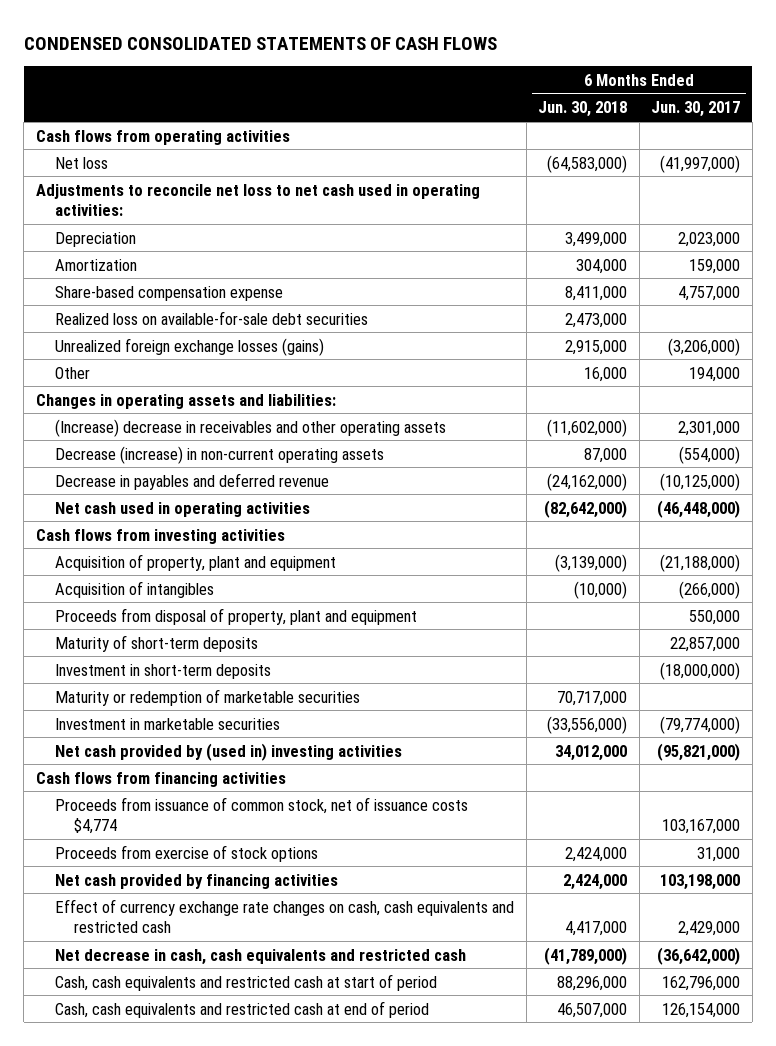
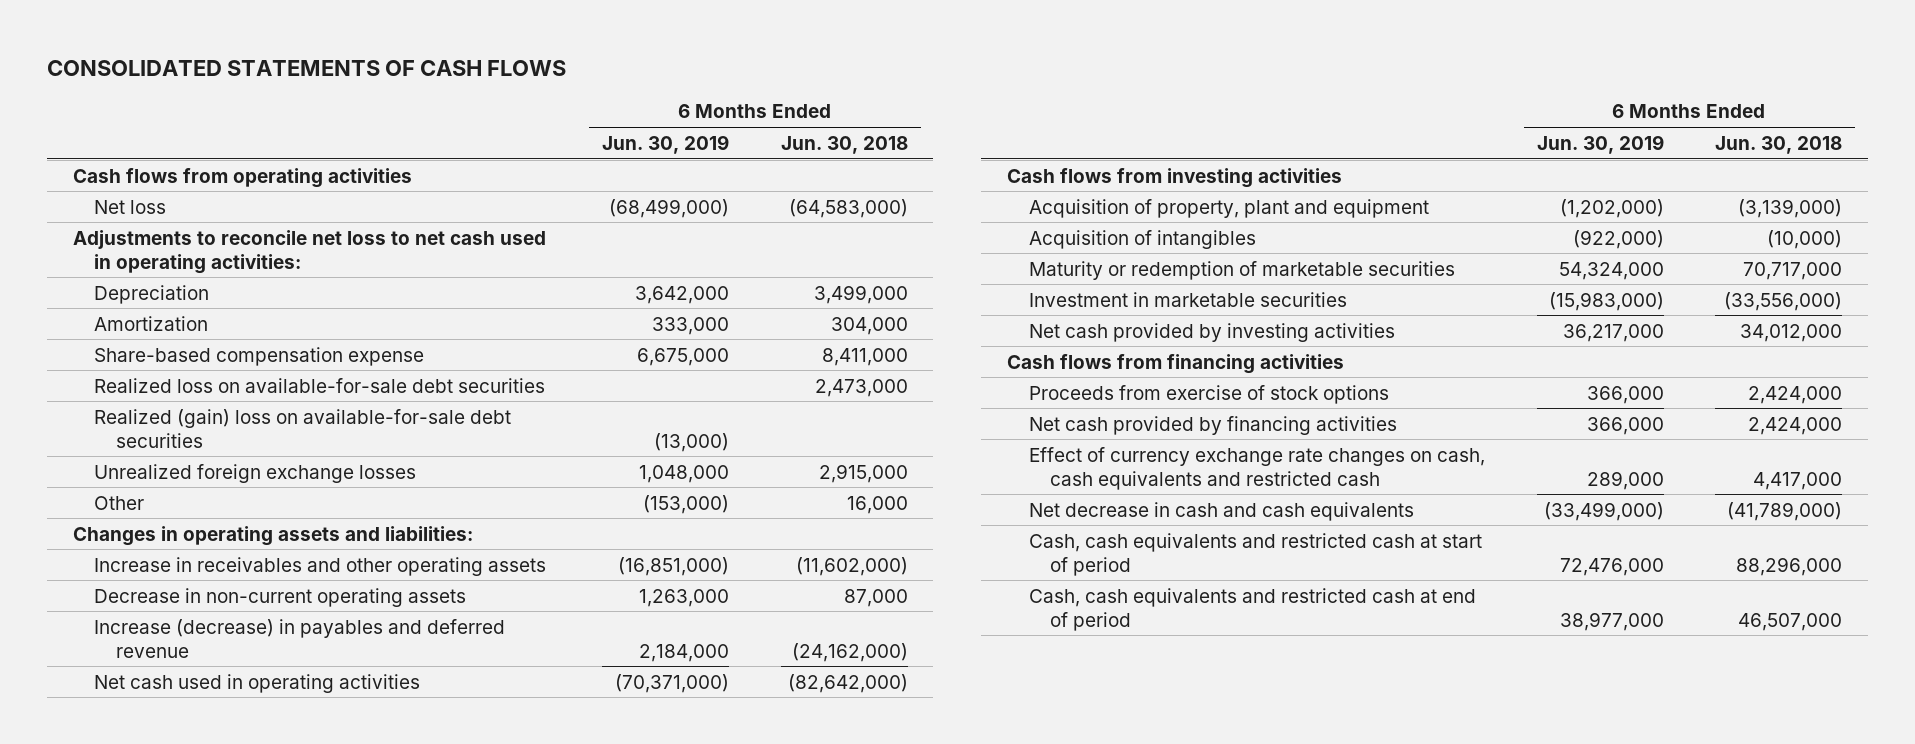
- CONDENSED CONSOLIDATED STATEMENTS OF CASH FLOWS
+ CONSOLIDATED STATEMENTS OF CASH FLOWS
- | 6 Months Ended Jun. 30, 2018 | 6 Months Ended Jun. 30, 2017
+ | 6 Months Ended Jun. 30, 2019 | 6 Months Ended Jun. 30, 2018
- Unrealized foreign exchange losses (gains) | 2,915,000 | (3,206,000)
+ Realized (gain) loss on available-for-sale debt securities | (13,000) |
+ Unrealized foreign exchange losses | 1,048,000 | 2,915,000
- (Increase) decrease in receivables and other operating assets | (11,602,000) | 2,301,000
- Decrease (increase) in non-current operating assets | 87,000 | (554,000)
- Decrease in payables and deferred revenue | (24,162,000) | (10,125,000)
+ Increase in receivables and other operating assets | (16,851,000) | (11,602,000)
+ Decrease in non-current operating assets | 1,263,000 | 87,000
+ Increase (decrease) in payables and deferred revenue | 2,184,000 | (24,162,000)
- Proceeds from disposal of property, plant and equipment | | 550,000
- Maturity of short-term deposits | | 22,857,000
- Investment in short-term deposits | | (18,000,000)
- Net cash provided by (used in) investing activities | 34,012,000 | (95,821,000)
+ Net cash provided by investing activities | 36,217,000 | 34,012,000
- Proceeds from issuance of common stock, net of issuance costs $4,774 | | 103,167,000
- Net decrease in cash, cash equivalents and restricted cash | (41,789,000) | (36,642,000)
+ Net decrease in cash and cash equivalents | (33,499,000) | (41,789,000)

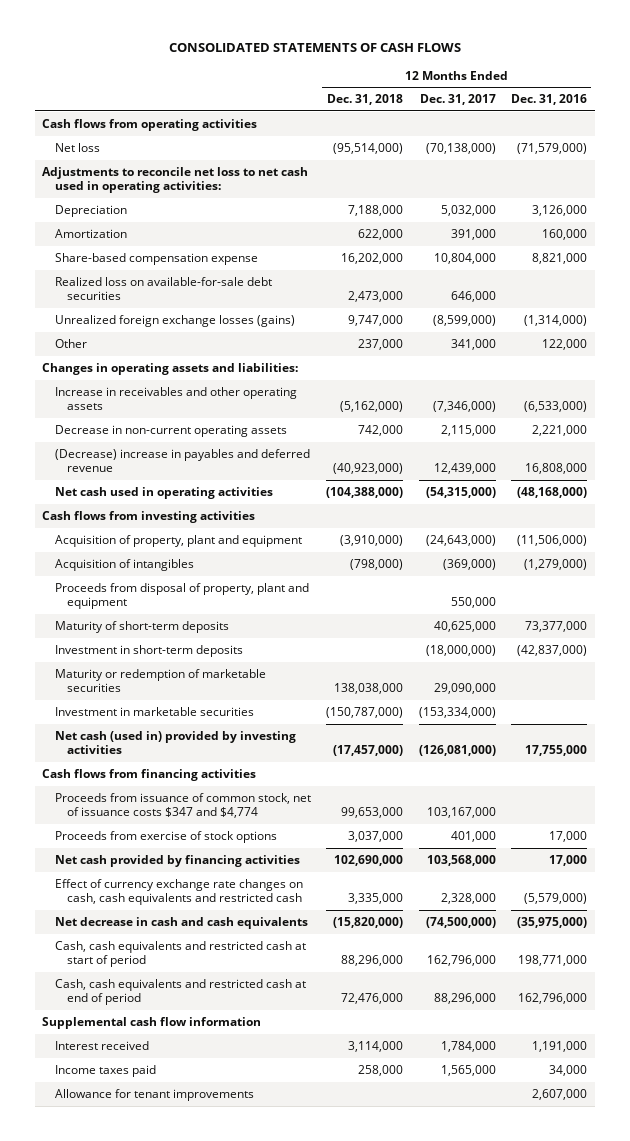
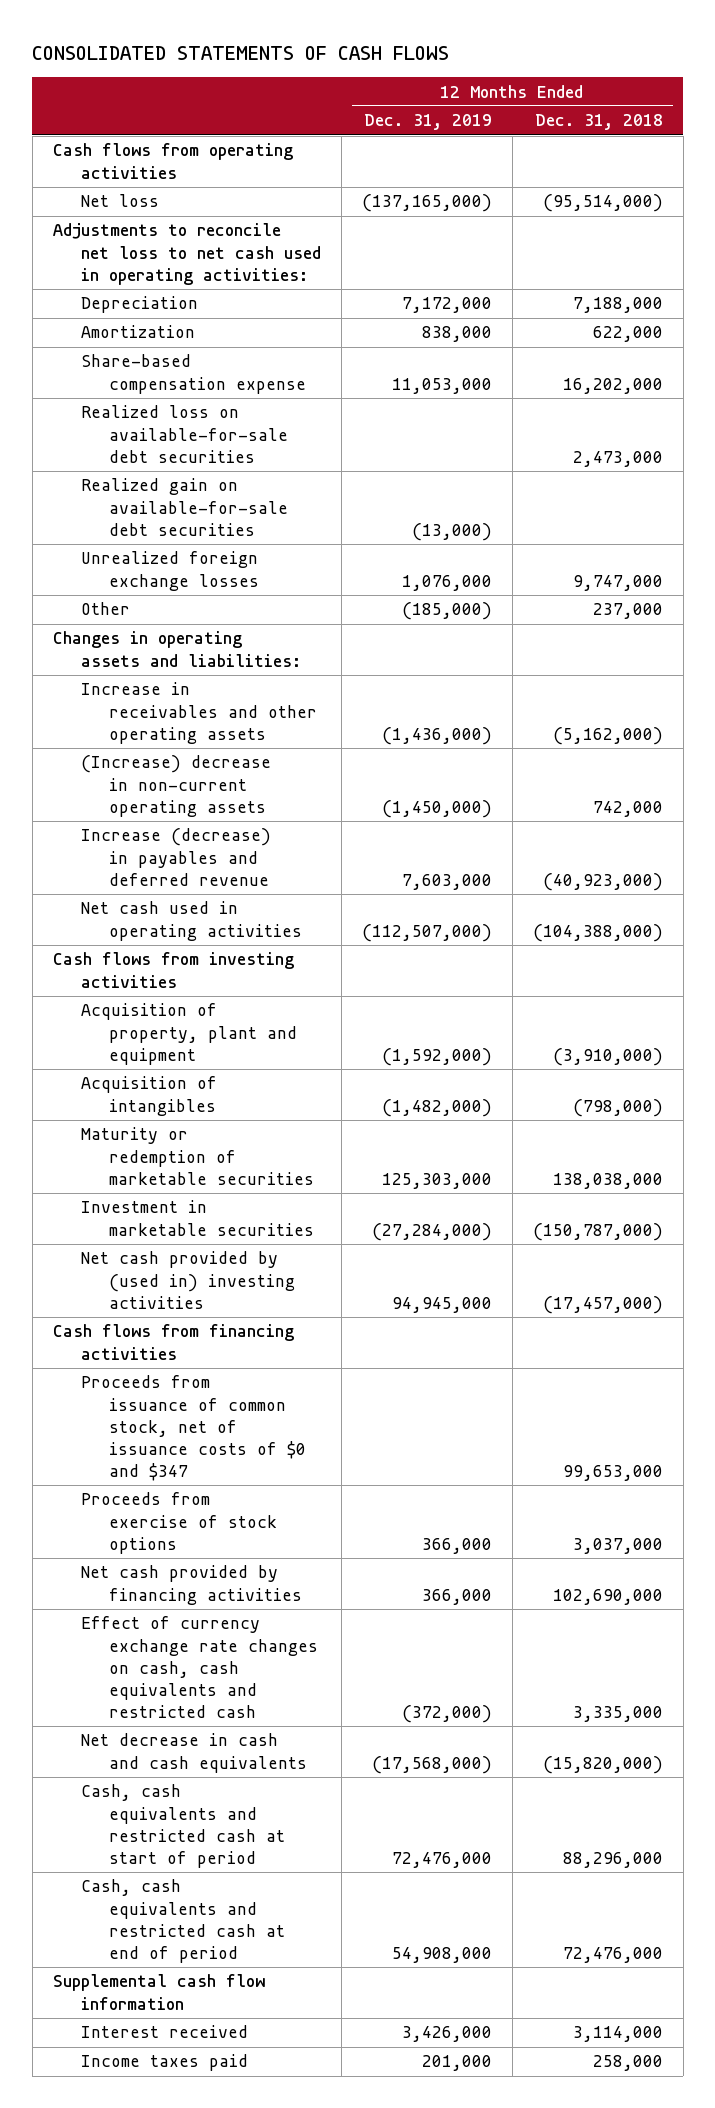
- | 12 Months Ended Dec. 31, 2018 | 12 Months Ended Dec. 31, 2017 | 12 Months Ended Dec. 31, 2016
+ | 12 Months Ended Dec. 31, 2019 | 12 Months Ended Dec. 31, 2018
- Unrealized foreign exchange losses (gains) | 9,747,000 | (8,599,000) | (1,314,000)
+ Realized gain on available-for-sale debt securities | (13,000) |
+ Unrealized foreign exchange losses | 1,076,000 | 9,747,000
- Decrease in non-current operating assets | 742,000 | 2,115,000 | 2,221,000
- (Decrease) increase in payables and deferred revenue | (40,923,000) | 12,439,000 | 16,808,000
+ (Increase) decrease in non-current operating assets | (1,450,000) | 742,000
+ Increase (decrease) in payables and deferred revenue | 7,603,000 | (40,923,000)
- Proceeds from disposal of property, plant and equipment | | 550,000 |
- Maturity of short-term deposits | | 40,625,000 | 73,377,000
- Investment in short-term deposits | | (18,000,000) | (42,837,000)
- Net cash (used in) provided by investing activities | (17,457,000) | (126,081,000) | 17,755,000
+ Net cash provided by (used in) investing activities | 94,945,000 | (17,457,000)
- Proceeds from issuance of common stock, net of issuance costs $347 and $4,774 | 99,653,000 | 103,167,000 |
+ Proceeds from issuance of common stock, net of issuance costs of $0 and $347 | | 99,653,000
- Allowance for tenant improvements | | | 2,607,000

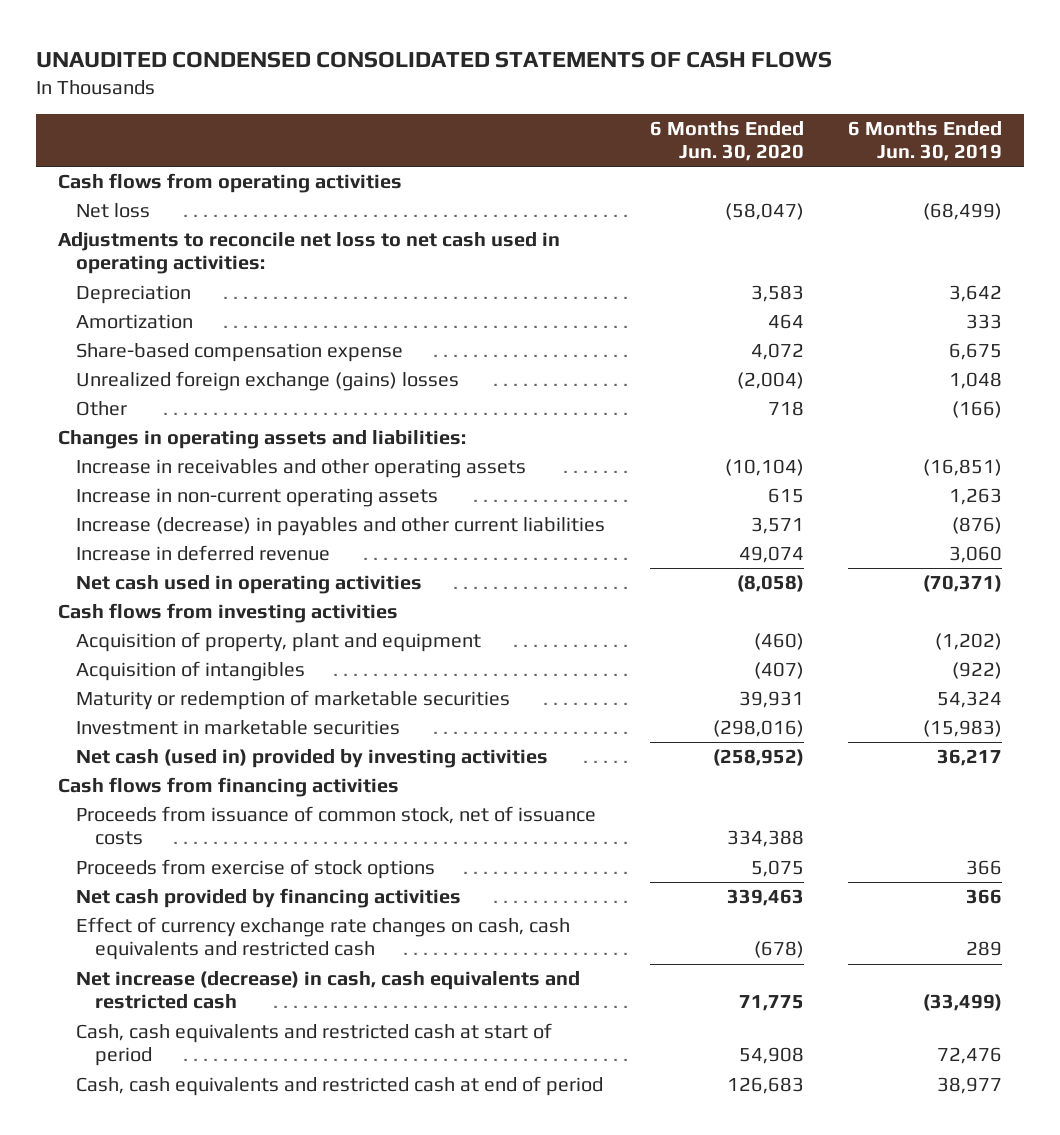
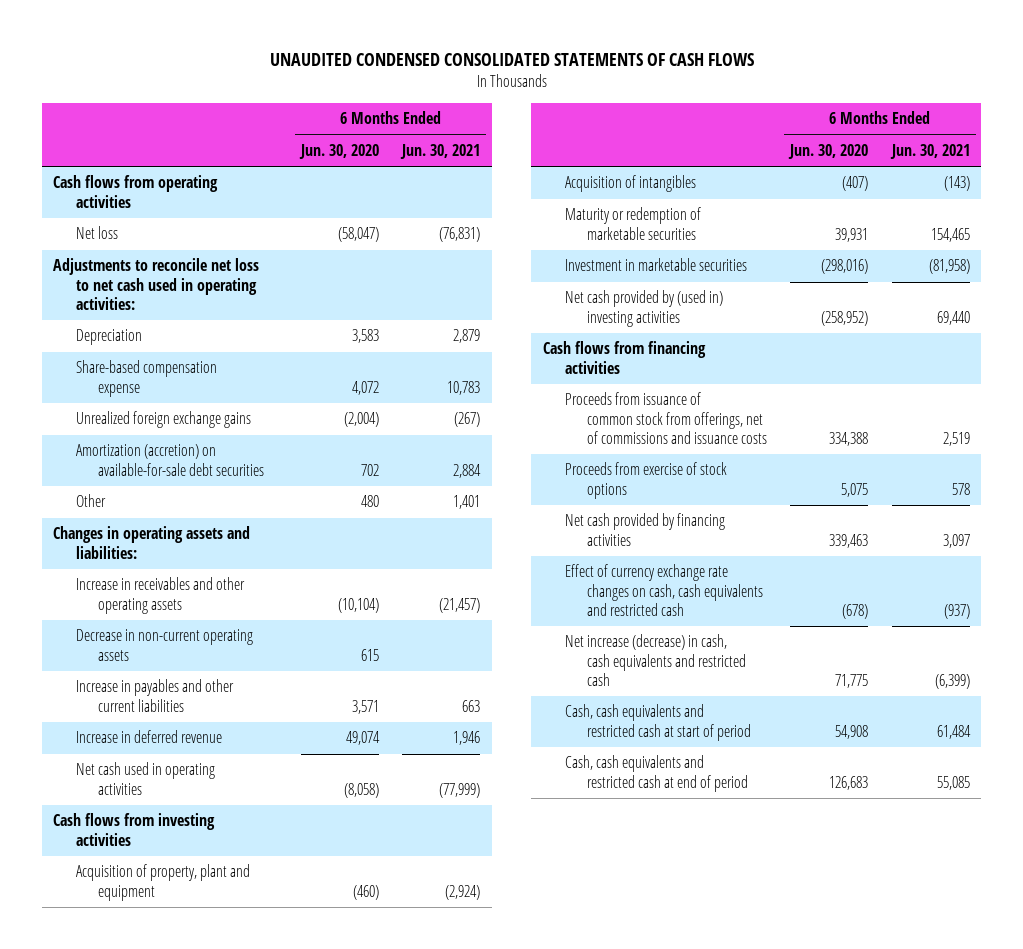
- | 6 Months Ended Jun. 30, 2020 | 6 Months Ended Jun. 30, 2019
+ | 6 Months Ended Jun. 30, 2020 | 6 Months Ended Jun. 30, 2021
- Amortization | 464 | 333
- Unrealized foreign exchange (gains) losses | (2,004) | 1,048
- Other | 718 | (166)
+ Unrealized foreign exchange gains | (2,004) | (267)
+ Amortization (accretion) on available-for-sale debt securities | 702 | 2,884
+ Other | 480 | 1,401
- Increase in non-current operating assets | 615 | 1,263
- Increase (decrease) in payables and other current liabilities | 3,571 | (876)
+ Decrease in non-current operating assets | 615 |
+ Increase in payables and other current liabilities | 3,571 | 663
- Net cash (used in) provided by investing activities | (258,952) | 36,217
+ Net cash provided by (used in) investing activities | (258,952) | 69,440
- Proceeds from issuance of common stock, net of issuance costs | 334,388 |
+ Proceeds from issuance of common stock from offerings, net of commissions and issuance costs | 334,388 | 2,519

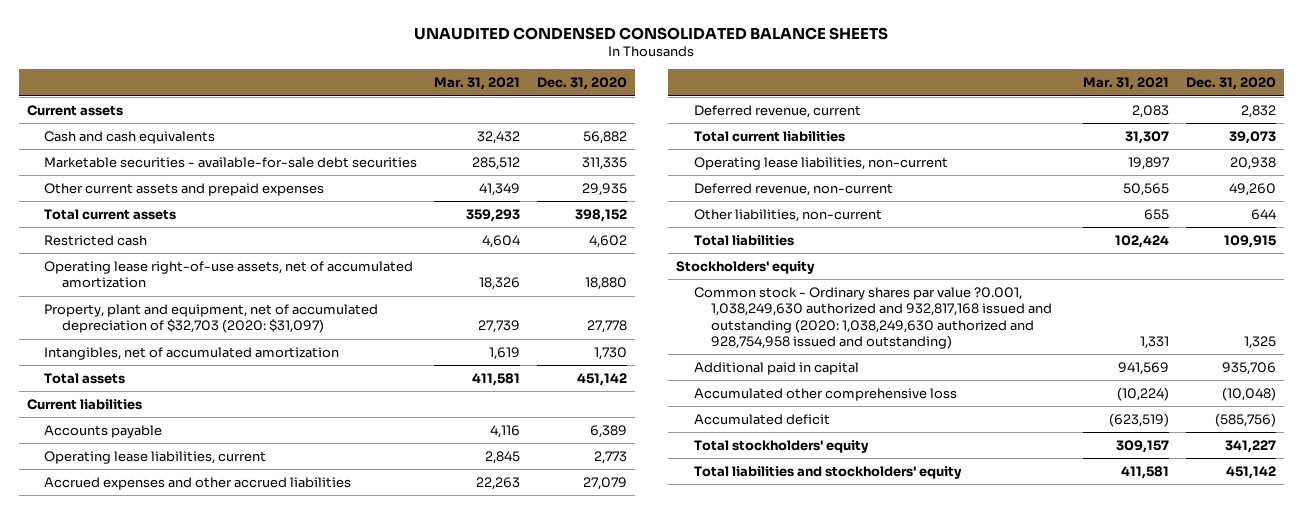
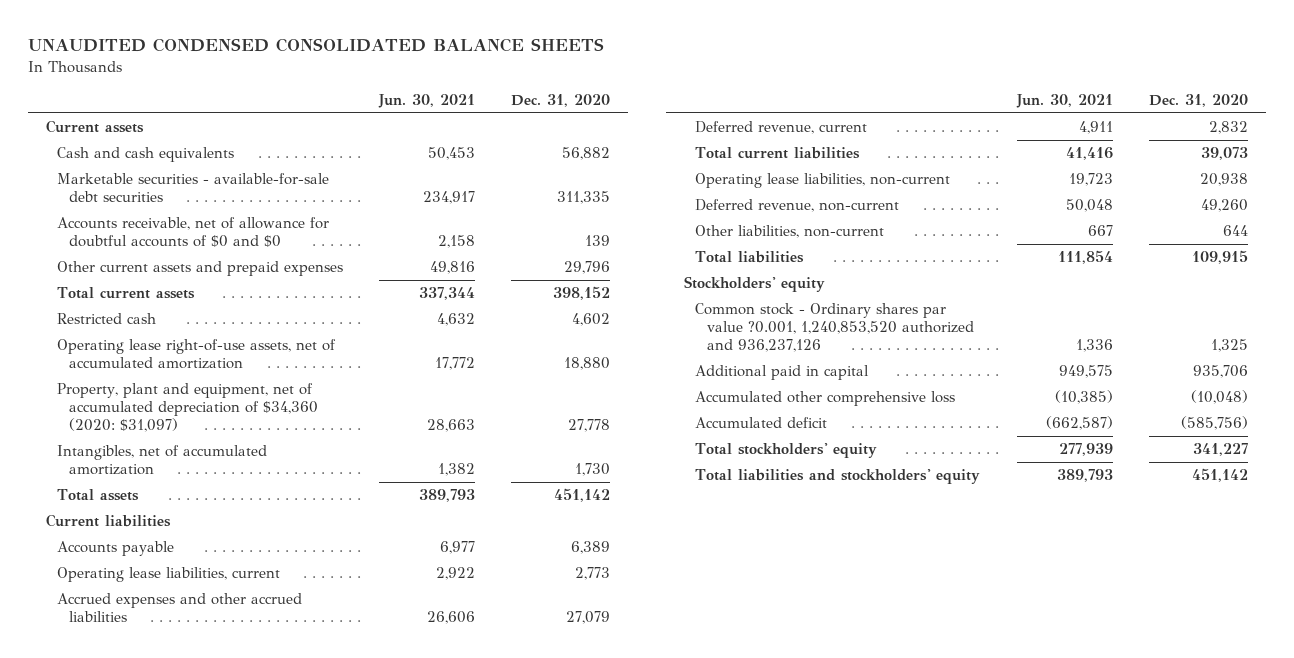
- | Mar. 31, 2021 | Dec. 31, 2020
+ | Jun. 30, 2021 | Dec. 31, 2020
- Other current assets and prepaid expenses | 41,349 | 29,935
+ Accounts receivable, net of allowance for doubtful accounts of $0 and $0 | 2,158 | 139
+ Other current assets and prepaid expenses | 49,816 | 29,796
- Property, plant and equipment, net of accumulated depreciation of $32,703 (2020: $31,097) | 27,739 | 27,778
+ Property, plant and equipment, net of accumulated depreciation of $34,360 (2020: $31,097) | 28,663 | 27,778
- Common stock - Ordinary shares par value ?0.001, 1,038,249,630 authorized and 932,817,168 issued and outstanding (2020: 1,038,249,630 authorized and 928,754,958 issued and outstanding) | 1,331 | 1,325
+ Common stock - Ordinary shares par value ?0.001, 1,240,853,520 authorized and 936,237,126 | 1,336 | 1,325

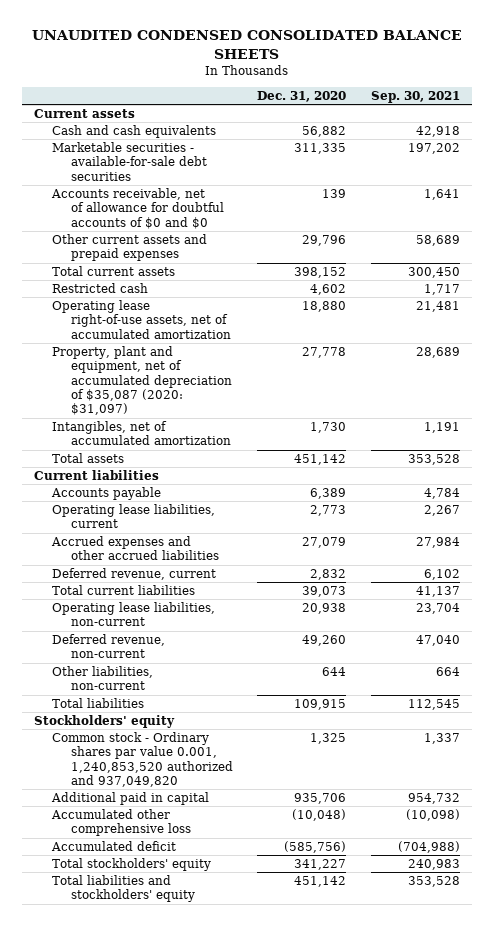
- | Jun. 30, 2021 | Dec. 31, 2020
+ | Dec. 31, 2020 | Sep. 30, 2021
- Property, plant and equipment, net of accumulated depreciation of $34,360 (2020: $31,097) | 28,663 | 27,778
+ Property, plant and equipment, net of accumulated depreciation of $35,087 (2020: $31,097) | 27,778 | 28,689
- Common stock - Ordinary shares par value ?0.001, 1,240,853,520 authorized and 936,237,126 | 1,336 | 1,325
+ Common stock - Ordinary shares par value 0.001, 1,240,853,520 authorized and 937,049,820 | 1,325 | 1,337

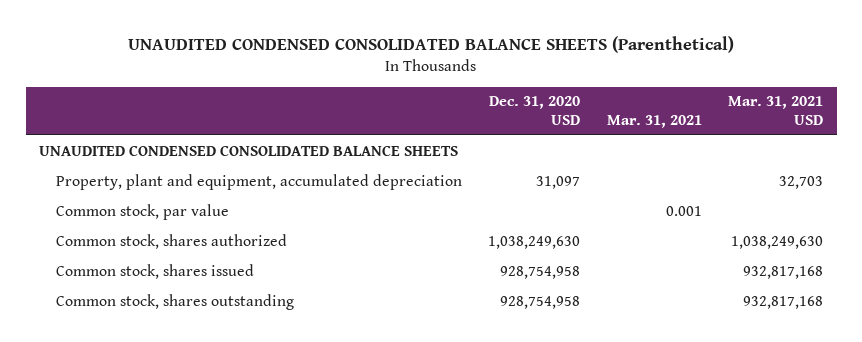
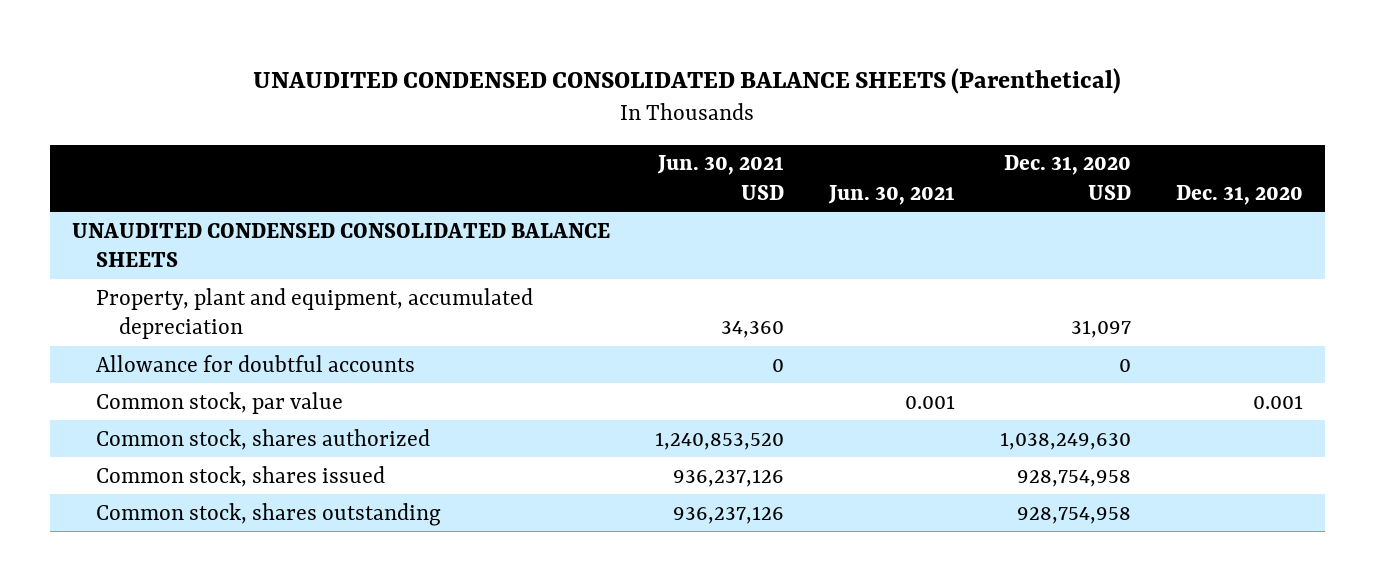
- | Dec. 31, 2020 USD | Mar. 31, 2021 | Mar. 31, 2021 USD
+ | Jun. 30, 2021 USD | Jun. 30, 2021 | Dec. 31, 2020 USD | Dec. 31, 2020
+ Allowance for doubtful accounts | 0 | | 0 |

